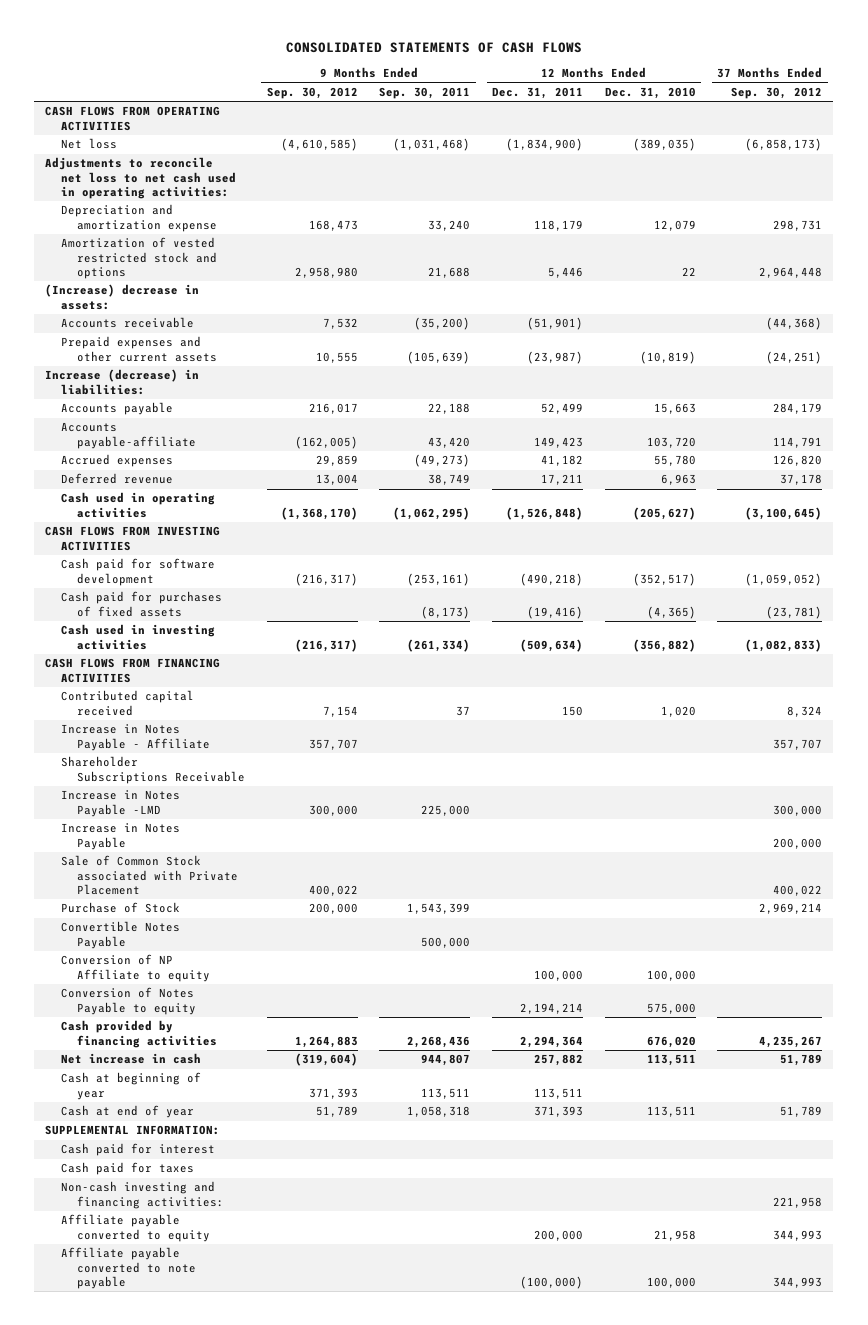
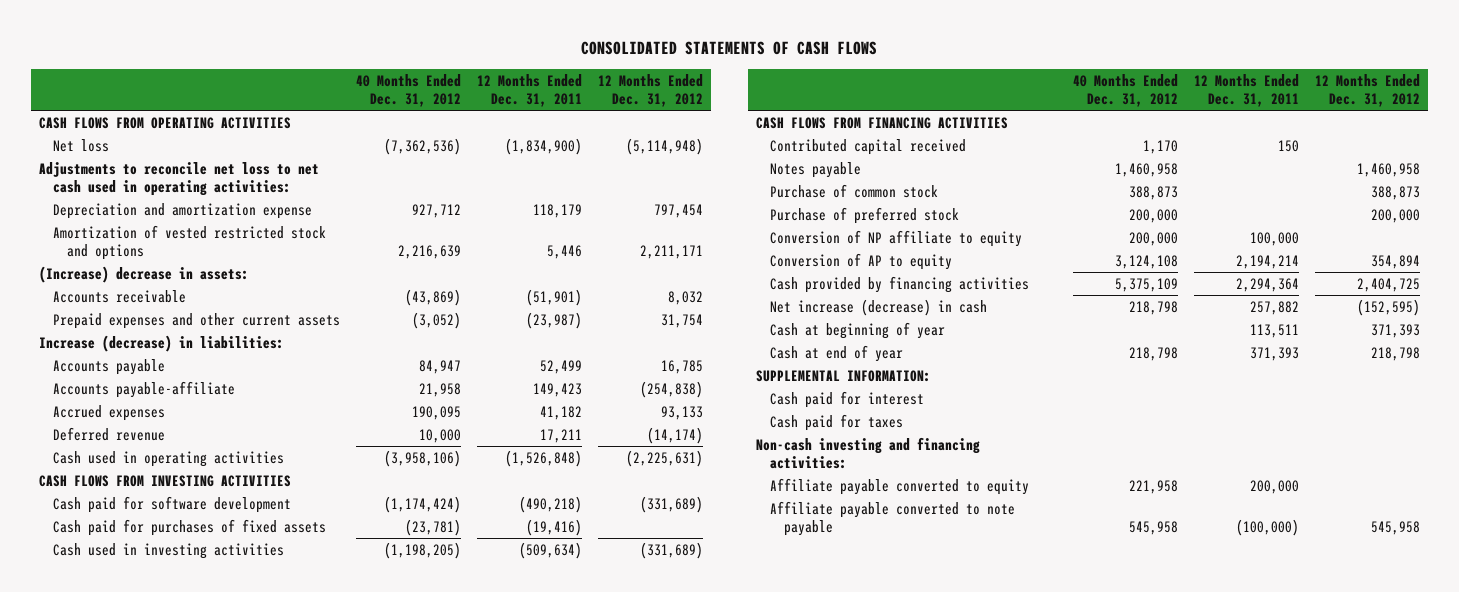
- | 9 Months Ended Sep. 30, 2012 | 9 Months Ended Sep. 30, 2011 | 12 Months Ended Dec. 31, 2011 | 12 Months Ended Dec. 31, 2010 | 37 Months Ended Sep. 30, 2012
+ | 40 Months Ended Dec. 31, 2012 | 12 Months Ended Dec. 31, 2011 | 12 Months Ended Dec. 31, 2012
- Increase in Notes Payable - Affiliate | 357,707 | | | | 357,707
- Shareholder Subscriptions Receivable
- Increase in Notes Payable -LMD | 300,000 | 225,000 | | | 300,000
- Increase in Notes Payable | | | | | 200,000
- Sale of Common Stock associated with Private Placement | 400,022 | | | | 400,022
- Purchase of Stock | 200,000 | 1,543,399 | | | 2,969,214
- Convertible Notes Payable | | 500,000 | | |
- Conversion of NP Affiliate to equity | | | 100,000 | 100,000 |
- Conversion of Notes Payable to equity | | | 2,194,214 | 575,000 |
+ Notes payable | 1,460,958 | | 1,460,958
+ Purchase of common stock | 388,873 | | 388,873
+ Purchase of preferred stock | 200,000 | | 200,000
+ Conversion of NP affiliate to equity | 200,000 | 100,000 |
+ Conversion of AP to equity | 3,124,108 | 2,194,214 | 354,894
- Net increase in cash | (319,604) | 944,807 | 257,882 | 113,511 | 51,789
+ Net increase (decrease) in cash | 218,798 | 257,882 | (152,595)

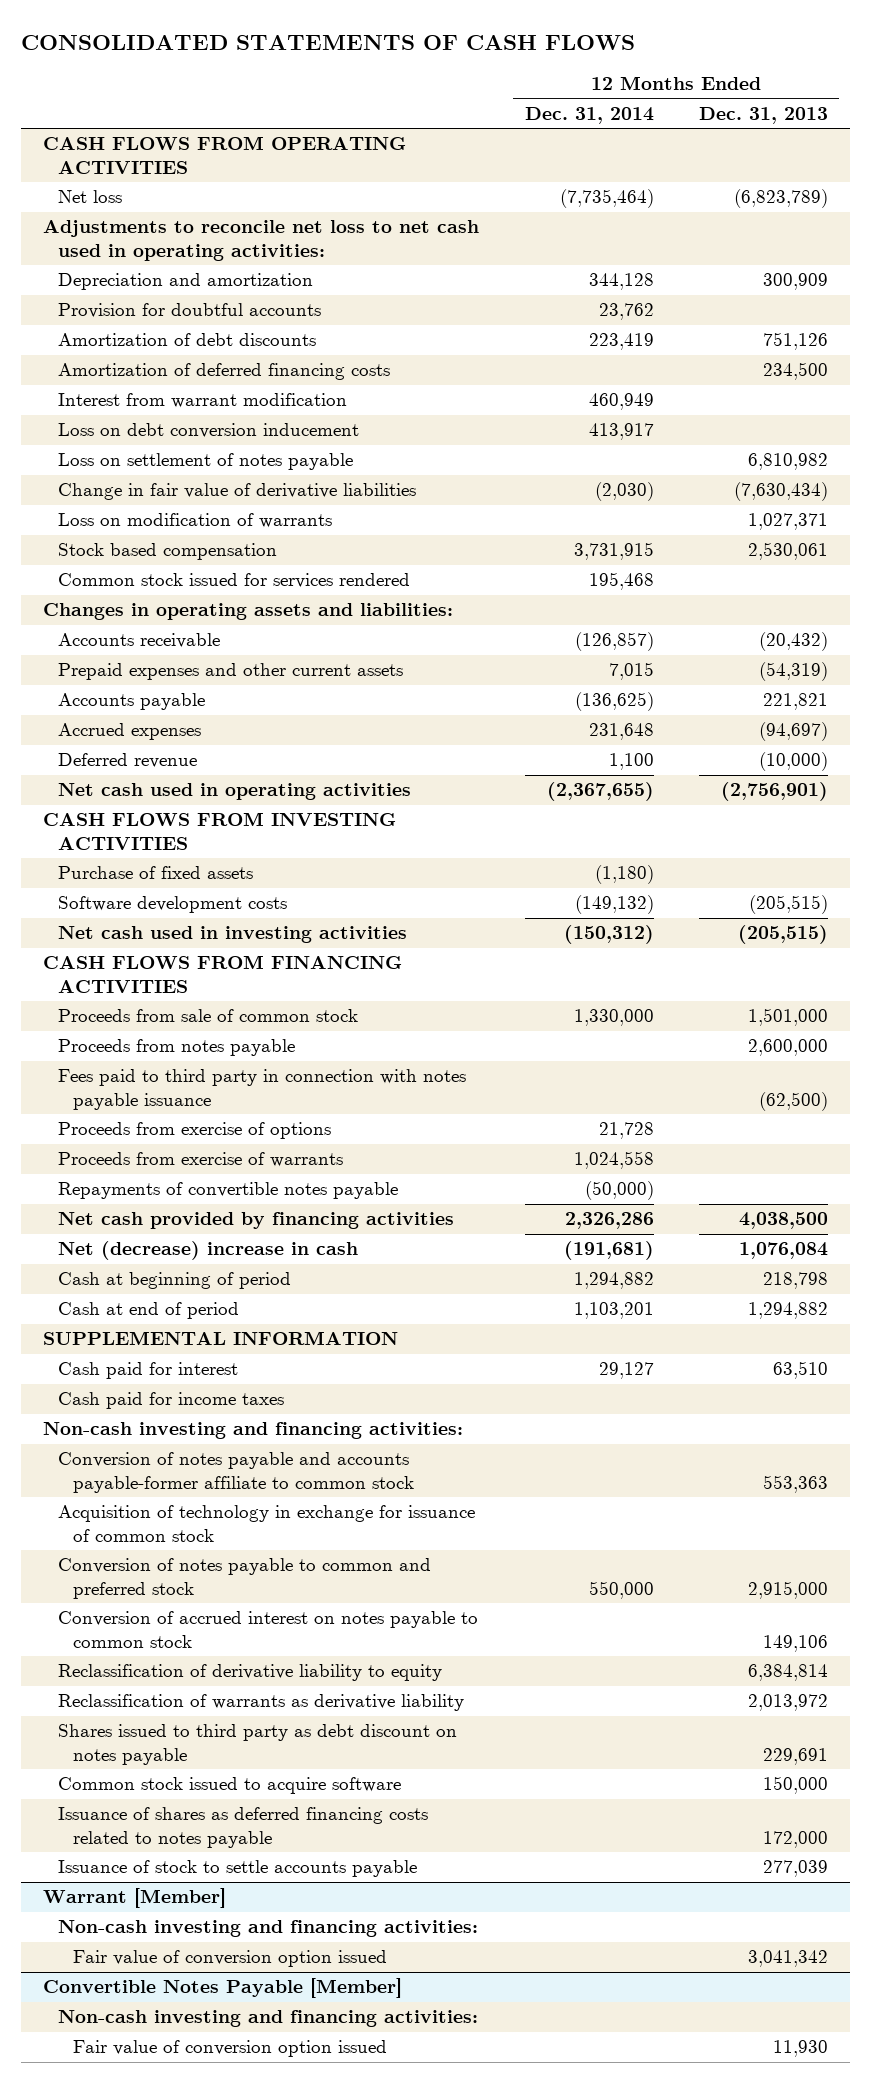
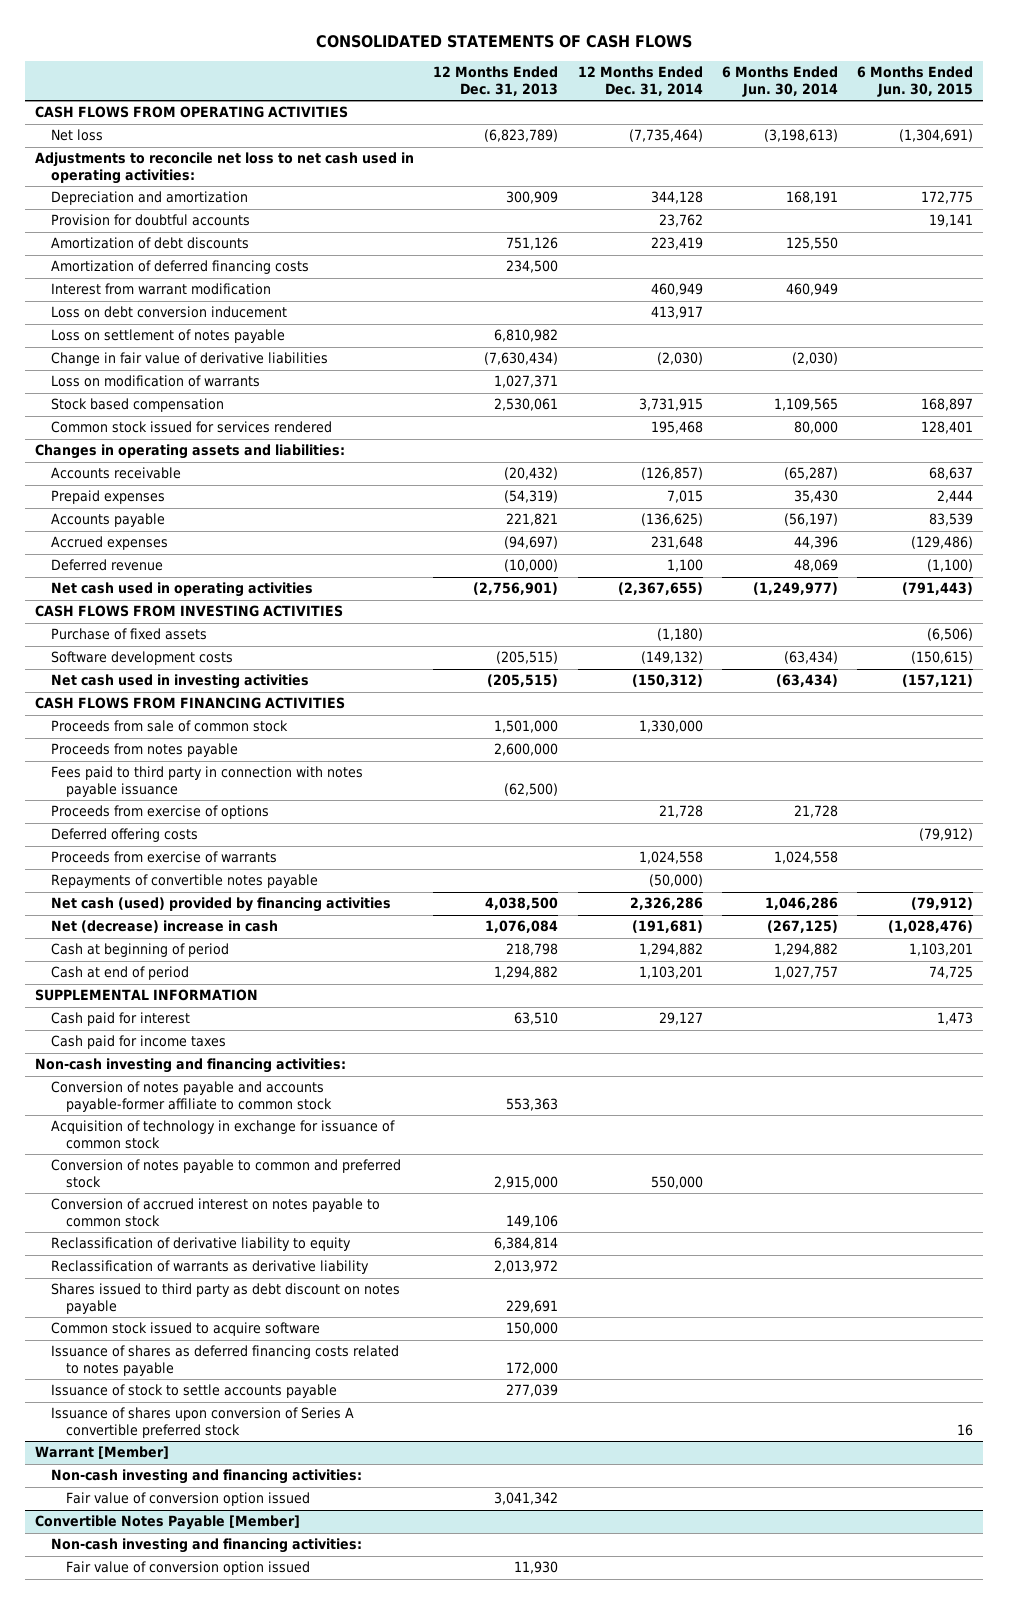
- | 12 Months Ended Dec. 31, 2014 | 12 Months Ended Dec. 31, 2013
+ | 12 Months Ended Dec. 31, 2013 | 12 Months Ended Dec. 31, 2014 | 6 Months Ended Jun. 30, 2014 | 6 Months Ended Jun. 30, 2015
- Prepaid expenses and other current assets | 7,015 | (54,319)
+ Prepaid expenses | (54,319) | 7,015 | 35,430 | 2,444
+ Deferred offering costs | | | | (79,912)
- Net cash provided by financing activities | 2,326,286 | 4,038,500
+ Net cash (used) provided by financing activities | 4,038,500 | 2,326,286 | 1,046,286 | (79,912)
+ Issuance of shares upon conversion of Series A convertible preferred stock | | | | 16

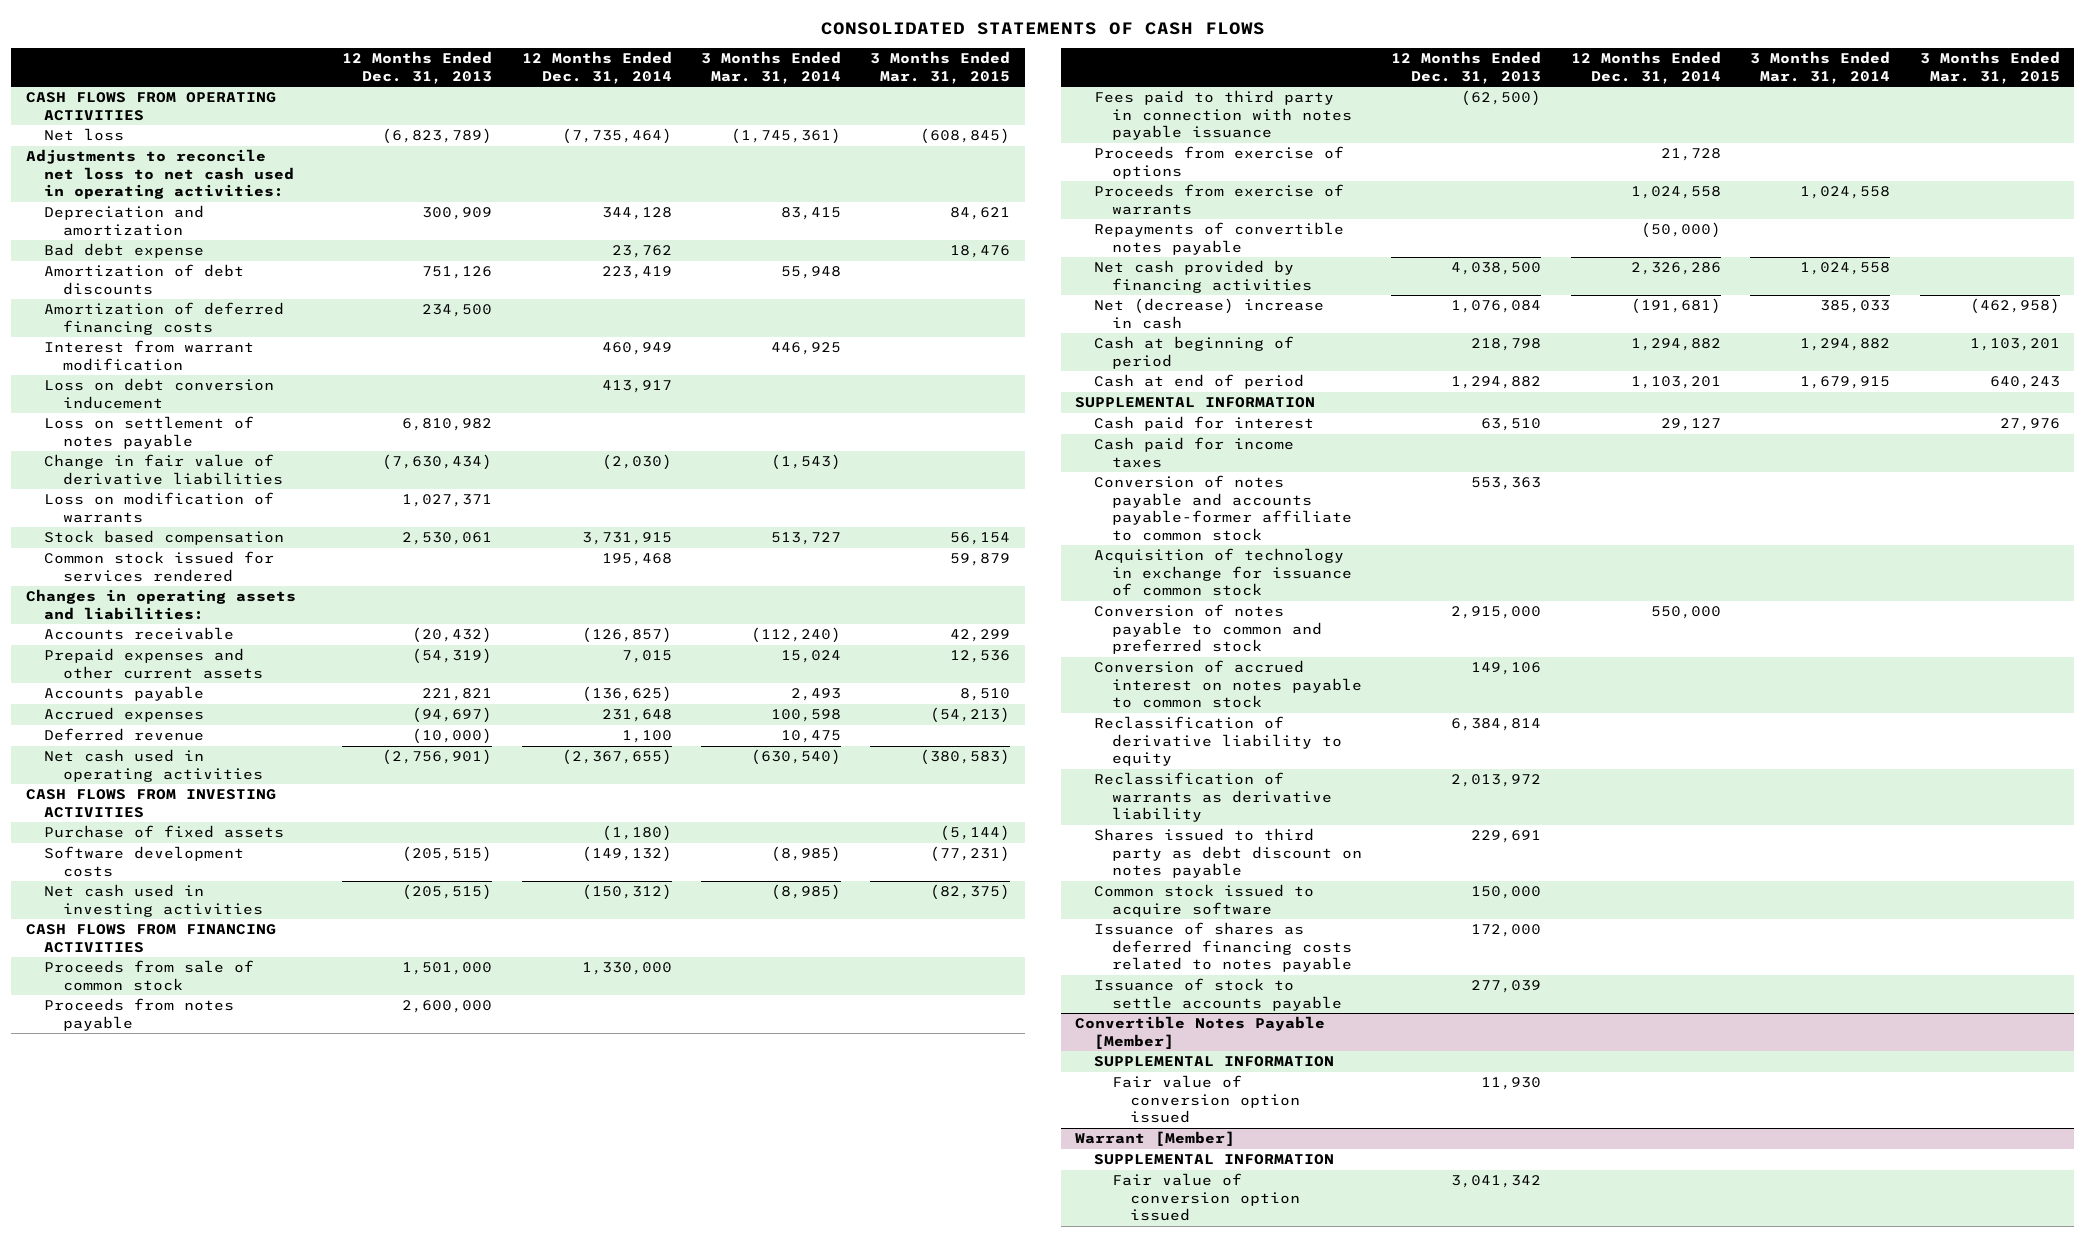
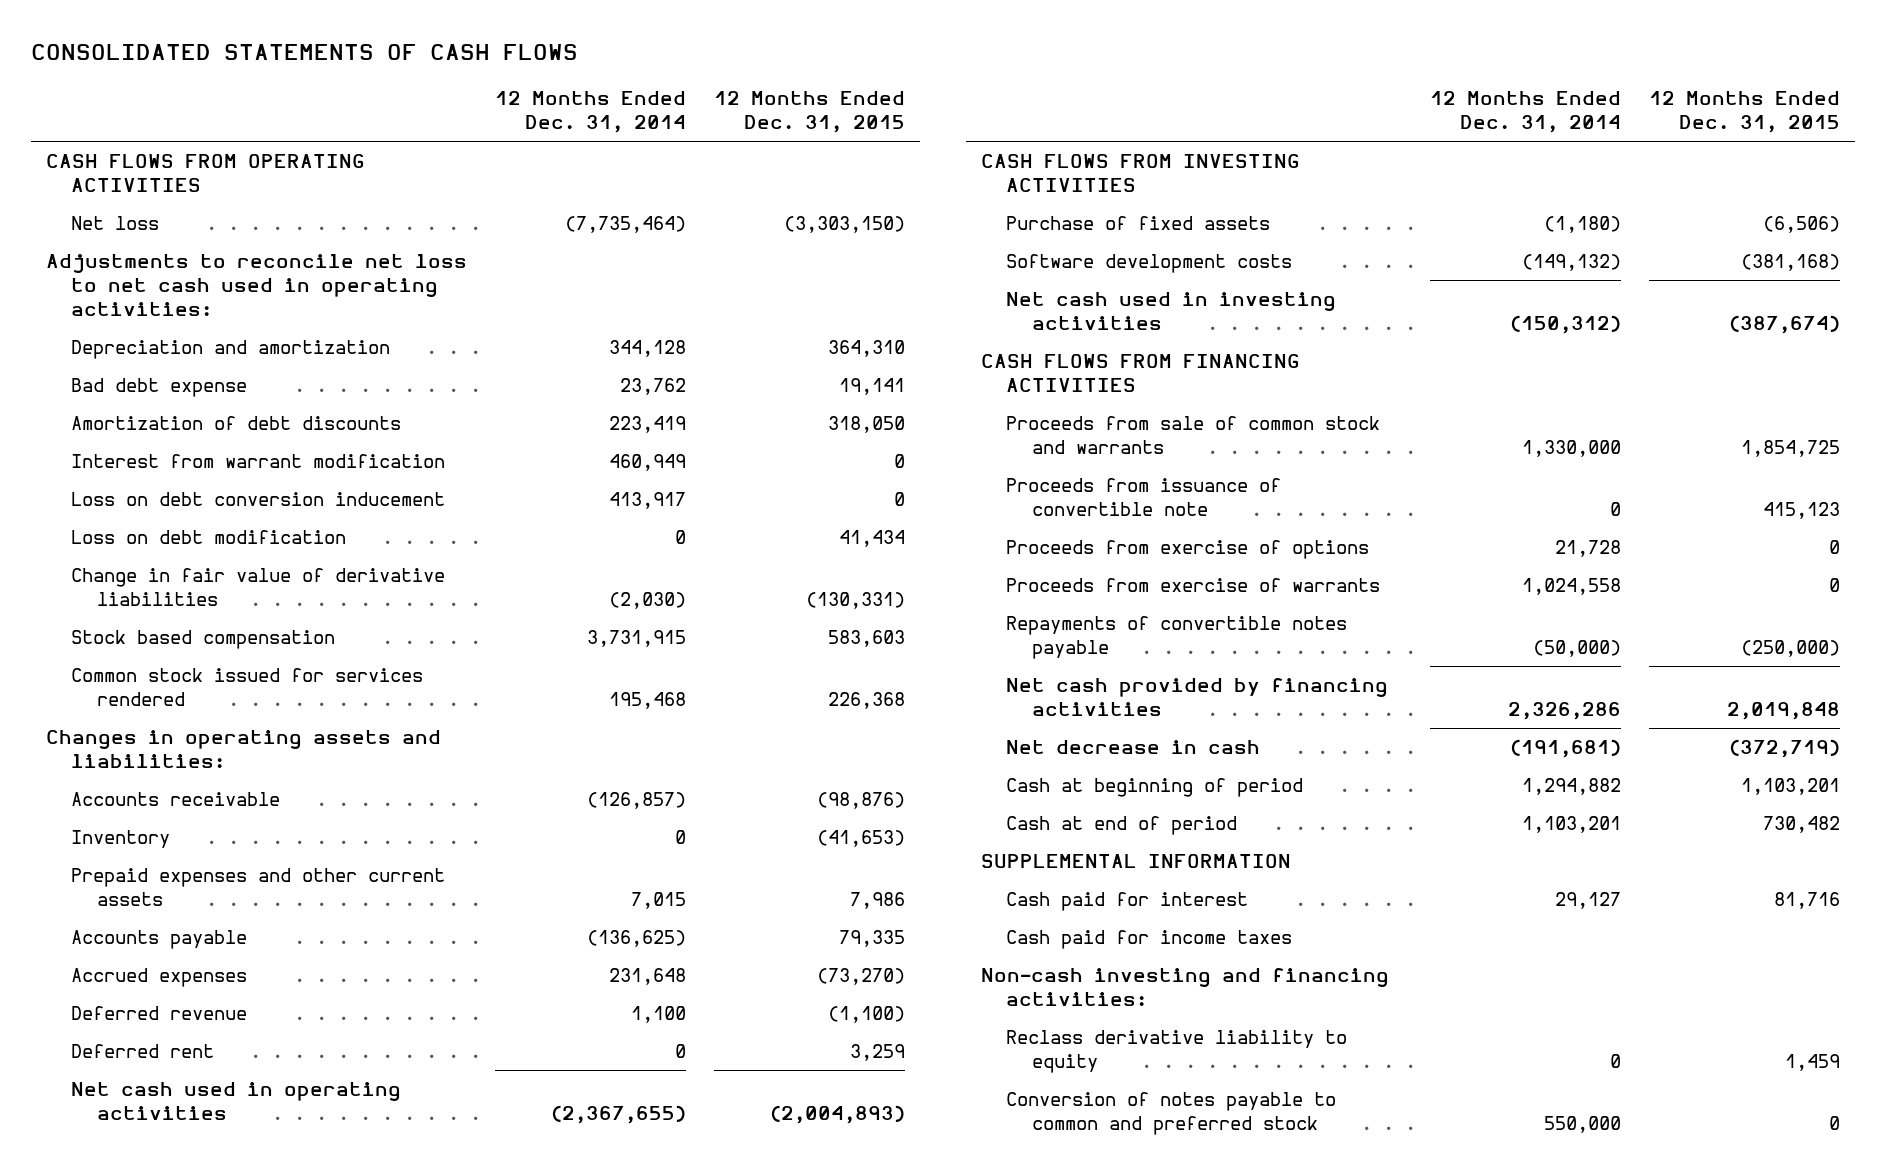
- | 12 Months Ended Dec. 31, 2013 | 12 Months Ended Dec. 31, 2014 | 3 Months Ended Mar. 31, 2014 | 3 Months Ended Mar. 31, 2015
+ | 12 Months Ended Dec. 31, 2014 | 12 Months Ended Dec. 31, 2015
- Amortization of deferred financing costs | 234,500 | | |
- Loss on settlement of notes payable | 6,810,982 | | |
+ Loss on debt modification | 0 | 41,434
- Loss on modification of warrants | 1,027,371 | | |
+ Inventory | 0 | (41,653)
+ Deferred rent | 0 | 3,259
- Proceeds from sale of common stock | 1,501,000 | 1,330,000 | |
- Proceeds from notes payable | 2,600,000 | | |
- Fees paid to third party in connection with notes payable issuance | (62,500) | | |
+ Proceeds from sale of common stock and warrants | 1,330,000 | 1,854,725
+ Proceeds from issuance of convertible note | 0 | 415,123
- Net (decrease) increase in cash | 1,076,084 | (191,681) | 385,033 | (462,958)
+ Net decrease in cash | (191,681) | (372,719)
- Conversion of notes payable and accounts payable-former affiliate to common stock | 553,363 | | |
- Acquisition of technology in exchange for issuance of common stock
+ Non-cash investing and financing activities:
+ Reclass derivative liability to equity | 0 | 1,459
- Conversion of accrued interest on notes payable to common stock | 149,106 | | |
- Reclassification of derivative liability to equity | 6,384,814 | | |
- Reclassification of warrants as derivative liability | 2,013,972 | | |
- Shares issued to third party as debt discount on notes payable | 229,691 | | |
- Common stock issued to acquire software | 150,000 | | |
- Issuance of shares as deferred financing costs related to notes payable | 172,000 | | |
- Issuance of stock to settle accounts payable | 277,039 | | |
- Convertible Notes Payable [Member]
- SUPPLEMENTAL INFORMATION
- Fair value of conversion option issued | 11,930 | | |
- Warrant [Member]
- SUPPLEMENTAL INFORMATION
- Fair value of conversion option issued | 3,041,342 | | |

